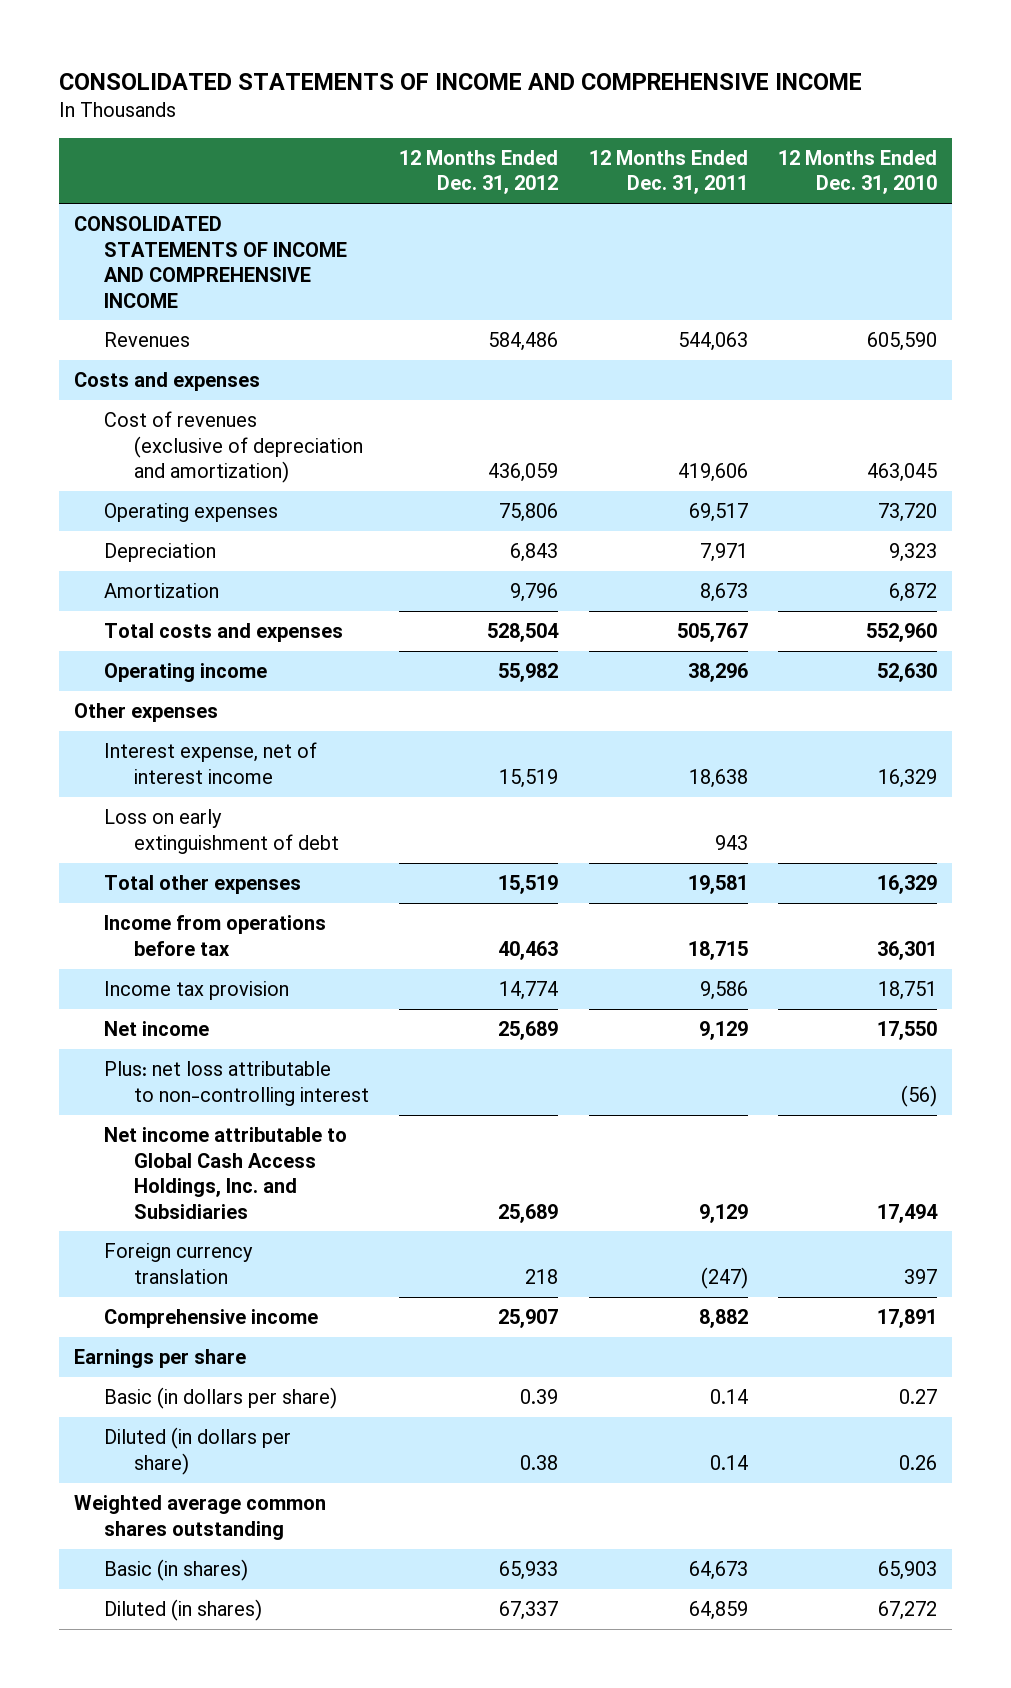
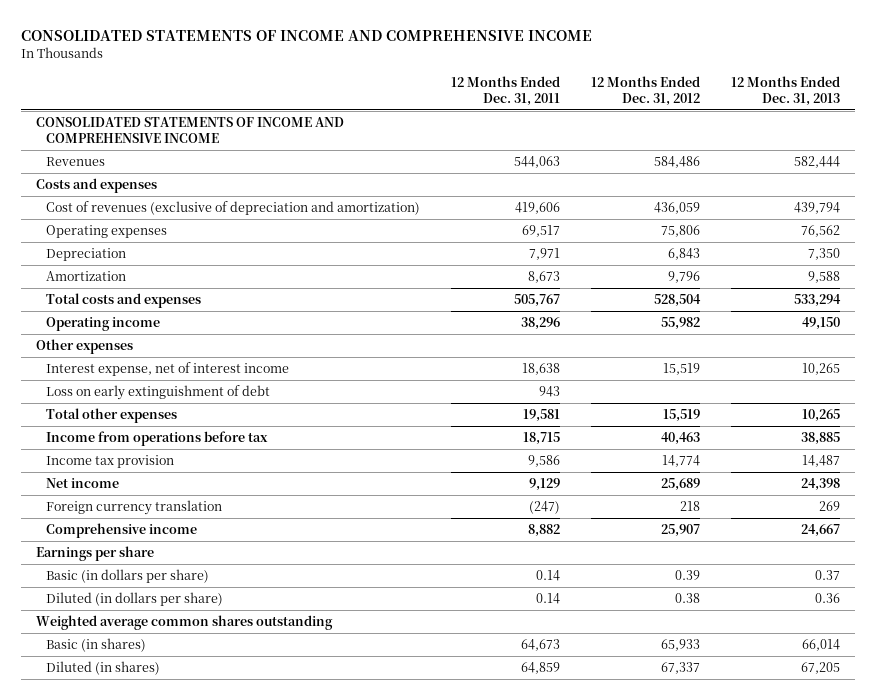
- | 12 Months Ended Dec. 31, 2012 | 12 Months Ended Dec. 31, 2011 | 12 Months Ended Dec. 31, 2010
+ | 12 Months Ended Dec. 31, 2011 | 12 Months Ended Dec. 31, 2012 | 12 Months Ended Dec. 31, 2013
- Plus: net loss attributable to non-controlling interest | | | (56)
- Net income attributable to Global Cash Access Holdings, Inc. and Subsidiaries | 25,689 | 9,129 | 17,494

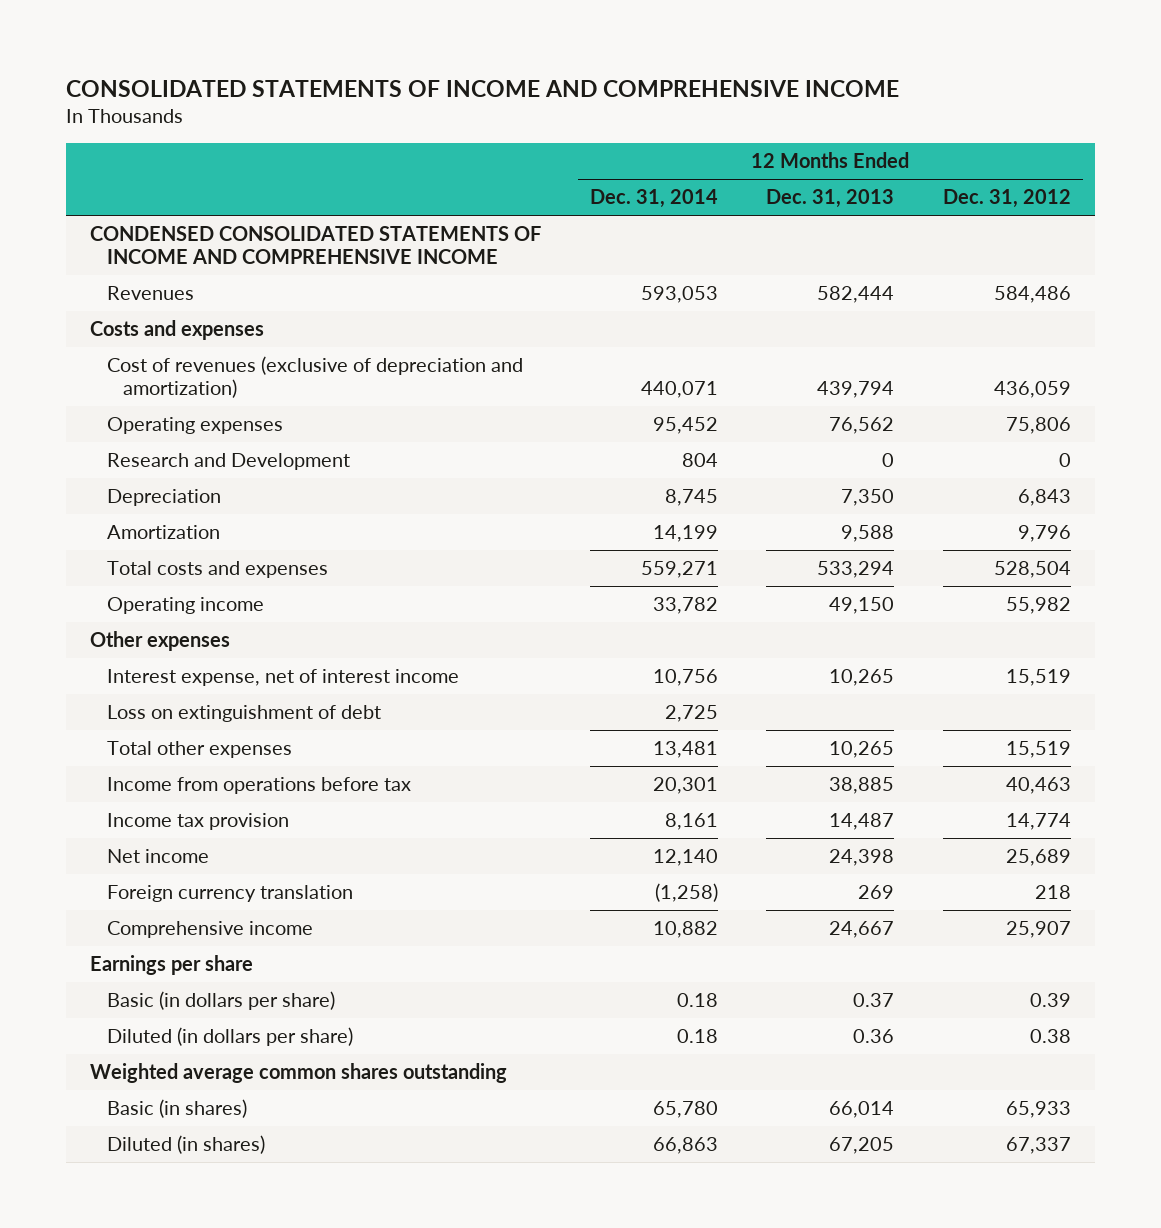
- | 12 Months Ended Dec. 31, 2011 | 12 Months Ended Dec. 31, 2012 | 12 Months Ended Dec. 31, 2013
+ | 12 Months Ended Dec. 31, 2014 | 12 Months Ended Dec. 31, 2013 | 12 Months Ended Dec. 31, 2012
- CONSOLIDATED STATEMENTS OF INCOME AND COMPREHENSIVE INCOME
+ CONDENSED CONSOLIDATED STATEMENTS OF INCOME AND COMPREHENSIVE INCOME
+ Research and Development | 804 | 0 | 0
- Loss on early extinguishment of debt | 943 | |
+ Loss on extinguishment of debt | 2,725 | |

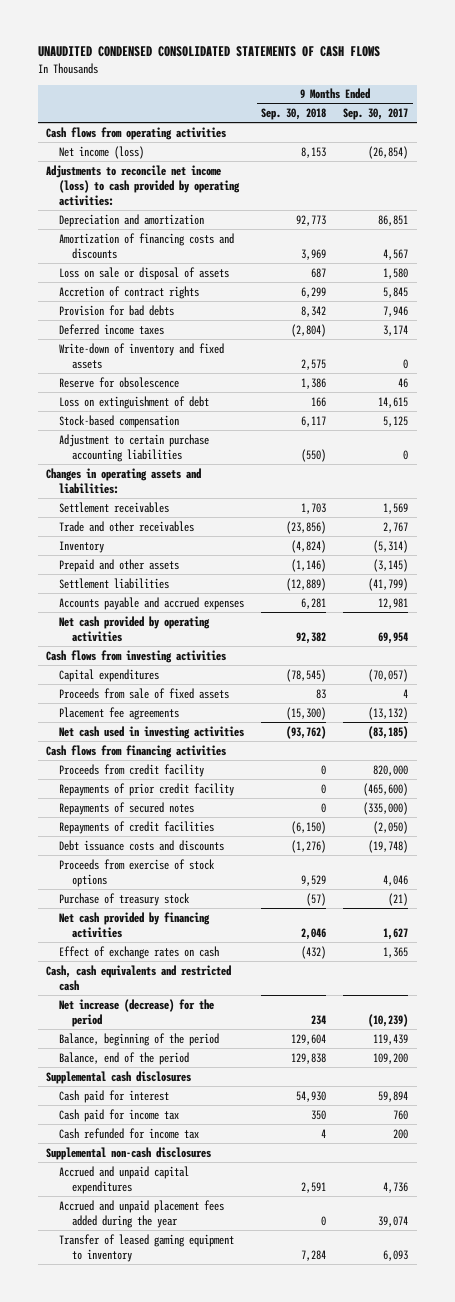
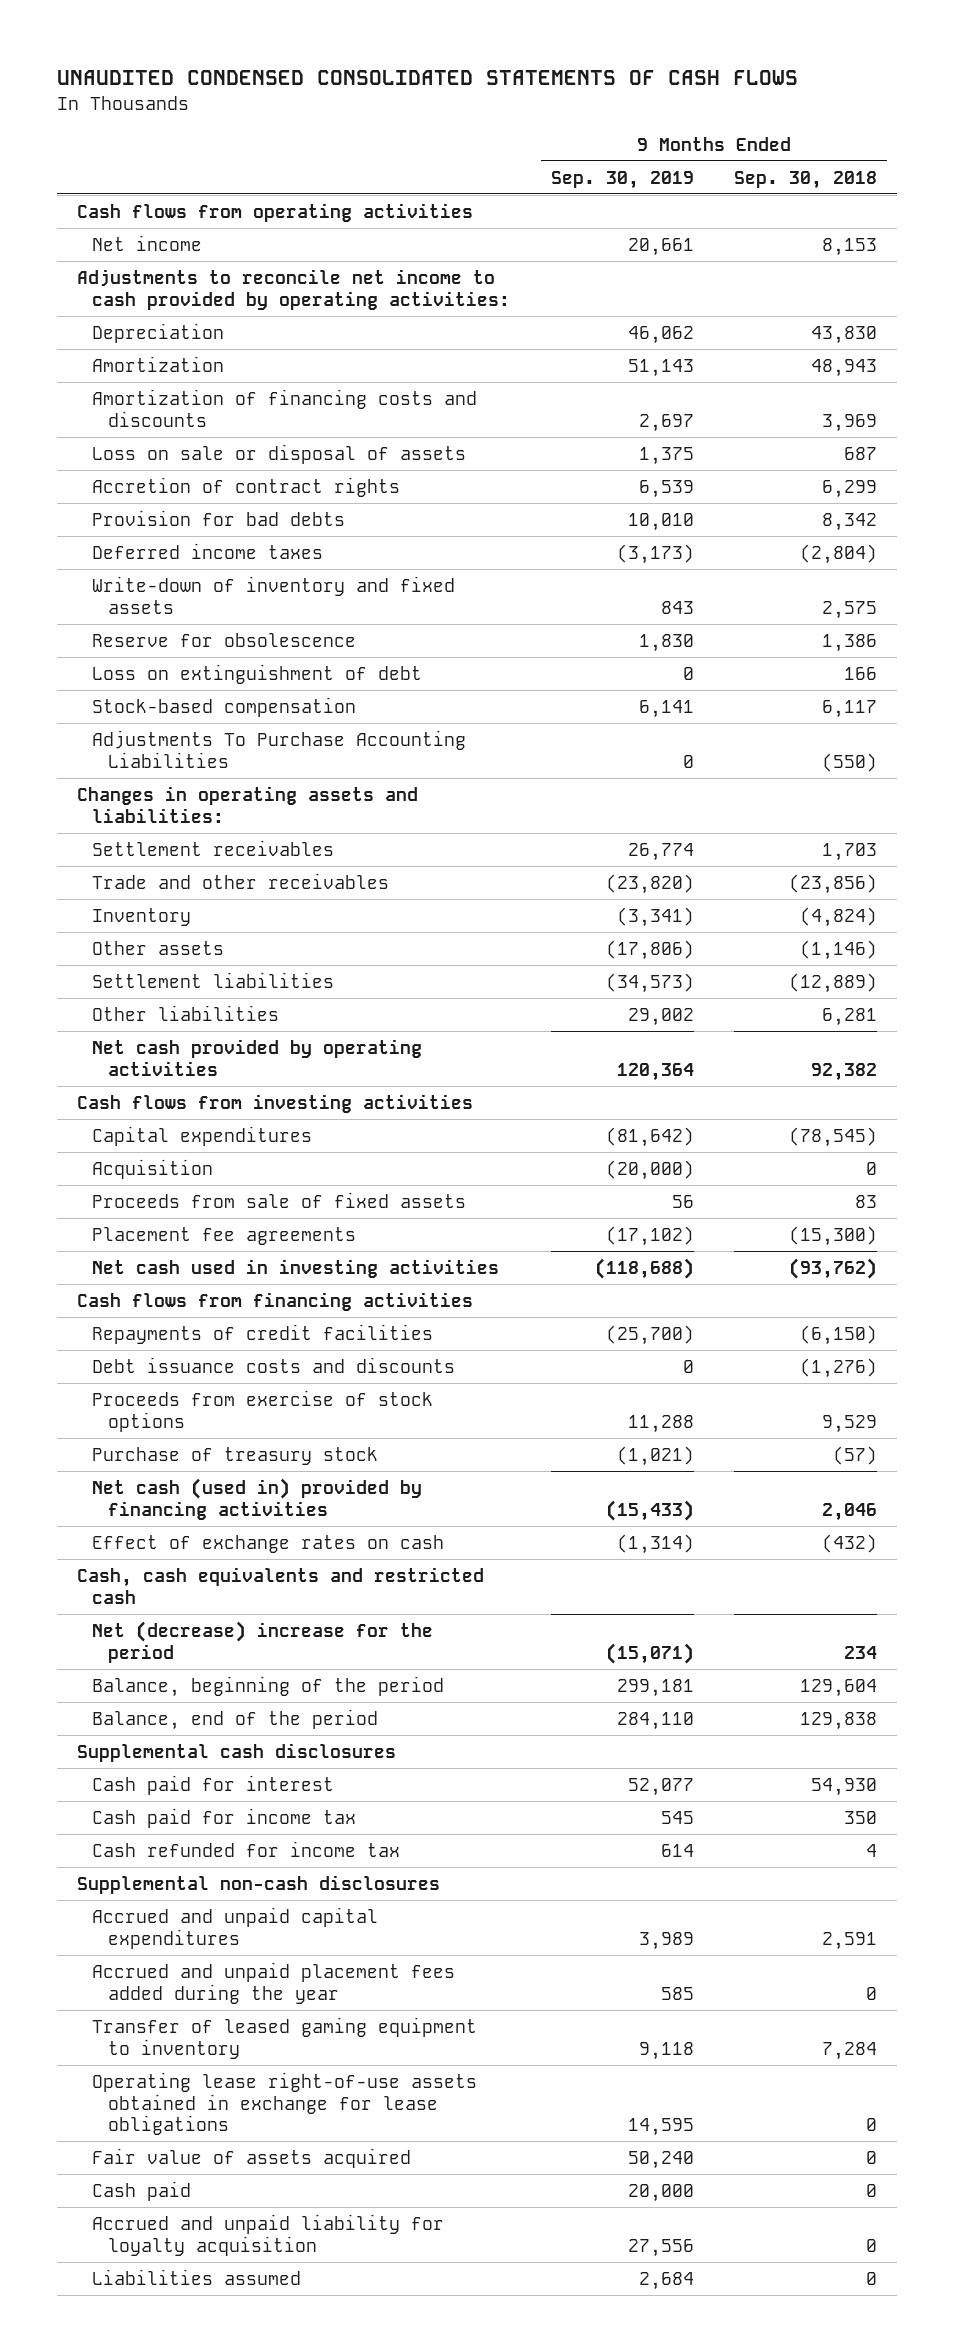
- | 9 Months Ended Sep. 30, 2018 | 9 Months Ended Sep. 30, 2017
+ | 9 Months Ended Sep. 30, 2019 | 9 Months Ended Sep. 30, 2018
- Net income (loss) | 8,153 | (26,854)
- Adjustments to reconcile net income (loss) to cash provided by operating activities:
- Depreciation and amortization | 92,773 | 86,851
+ Net income | 20,661 | 8,153
+ Adjustments to reconcile net income to cash provided by operating activities:
+ Depreciation | 46,062 | 43,830
+ Amortization | 51,143 | 48,943
- Adjustment to certain purchase accounting liabilities | (550) | 0
+ Adjustments To Purchase Accounting Liabilities | 0 | (550)
- Prepaid and other assets | (1,146) | (3,145)
+ Other assets | (17,806) | (1,146)
- Accounts payable and accrued expenses | 6,281 | 12,981
+ Other liabilities | 29,002 | 6,281
+ Acquisition | (20,000) | 0
- Proceeds from credit facility | 0 | 820,000
- Repayments of prior credit facility | 0 | (465,600)
- Repayments of secured notes | 0 | (335,000)
- Net cash provided by financing activities | 2,046 | 1,627
+ Net cash (used in) provided by financing activities | (15,433) | 2,046
- Net increase (decrease) for the period | 234 | (10,239)
+ Net (decrease) increase for the period | (15,071) | 234
+ Operating lease right-of-use assets obtained in exchange for lease obligations | 14,595 | 0
+ Fair value of assets acquired | 50,240 | 0
+ Cash paid | 20,000 | 0
+ Accrued and unpaid liability for loyalty acquisition | 27,556 | 0
+ Liabilities assumed | 2,684 | 0

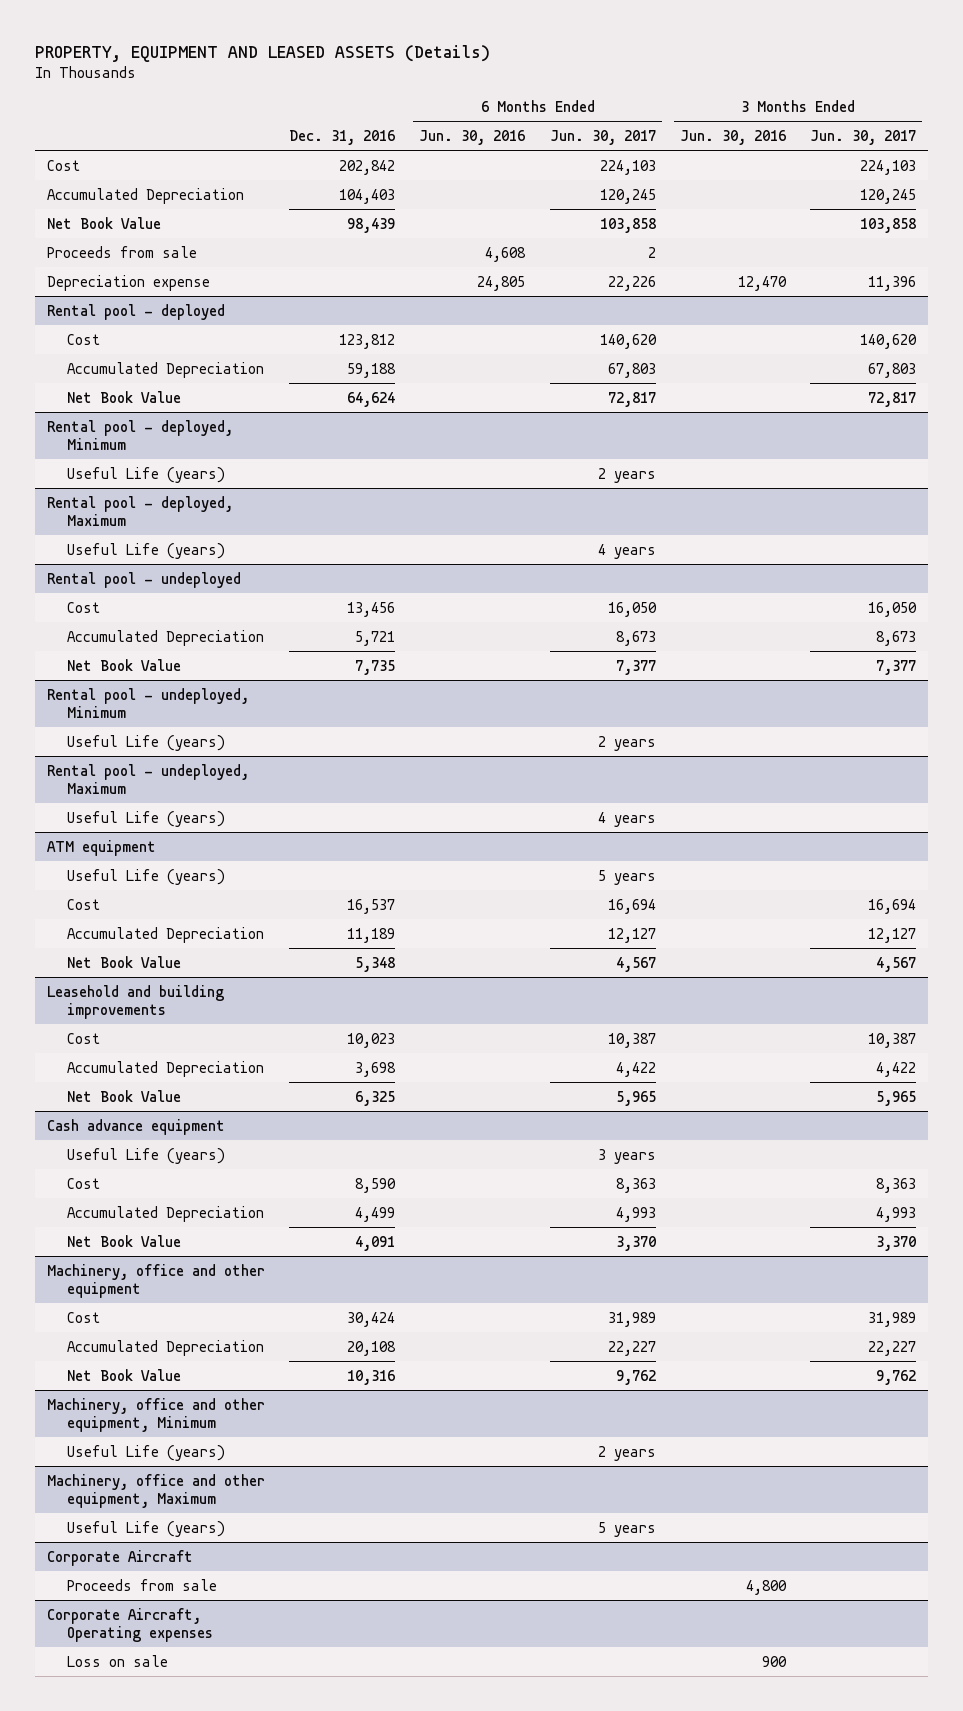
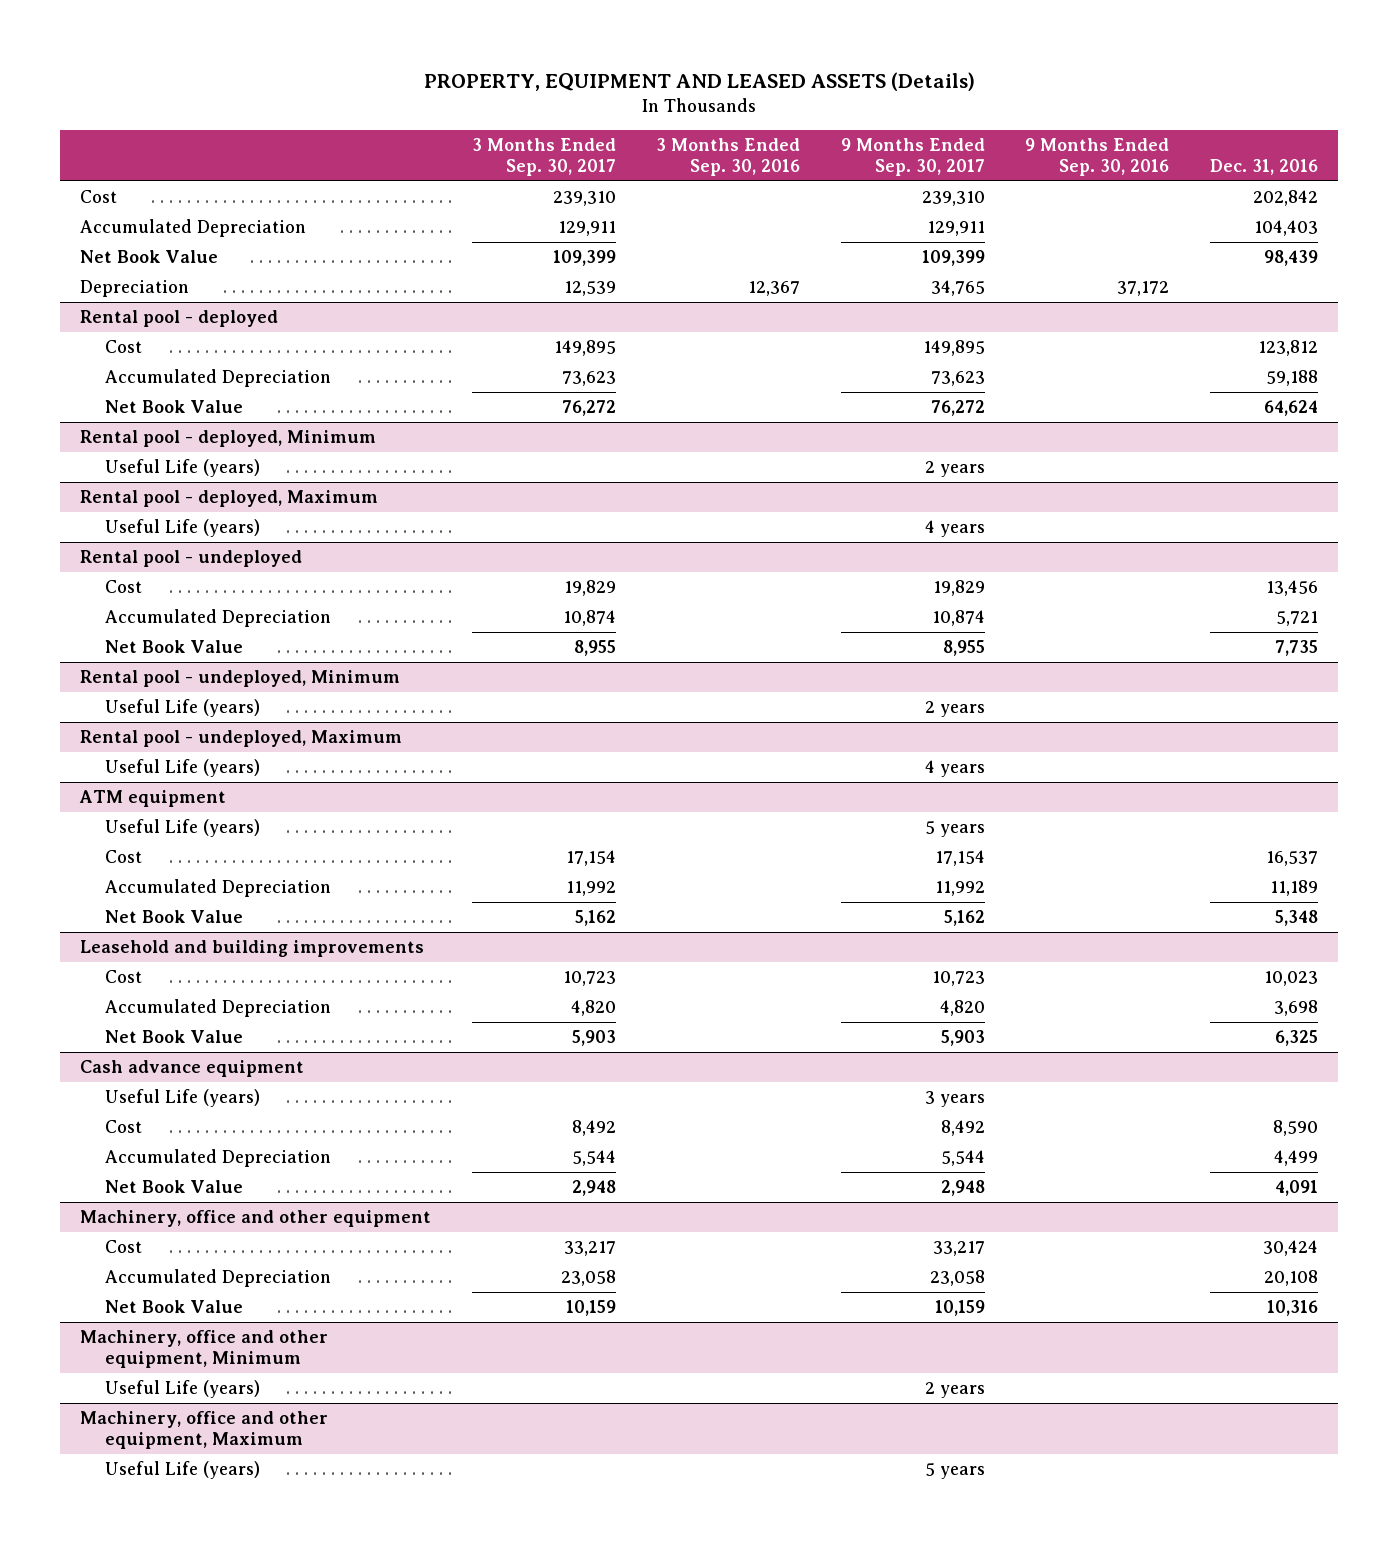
- | Dec. 31, 2016 | 6 Months Ended Jun. 30, 2016 | 6 Months Ended Jun. 30, 2017 | 3 Months Ended Jun. 30, 2016 | 3 Months Ended Jun. 30, 2017
+ | 3 Months Ended Sep. 30, 2017 | 3 Months Ended Sep. 30, 2016 | 9 Months Ended Sep. 30, 2017 | 9 Months Ended Sep. 30, 2016 | Dec. 31, 2016
- Proceeds from sale | | 4,608 | 2 | |
- Depreciation expense | | 24,805 | 22,226 | 12,470 | 11,396
+ Depreciation | 12,539 | 12,367 | 34,765 | 37,172 |
- Corporate Aircraft
- Proceeds from sale | | | | 4,800 |
- Corporate Aircraft, Operating expenses
- Loss on sale | | | | 900 |

